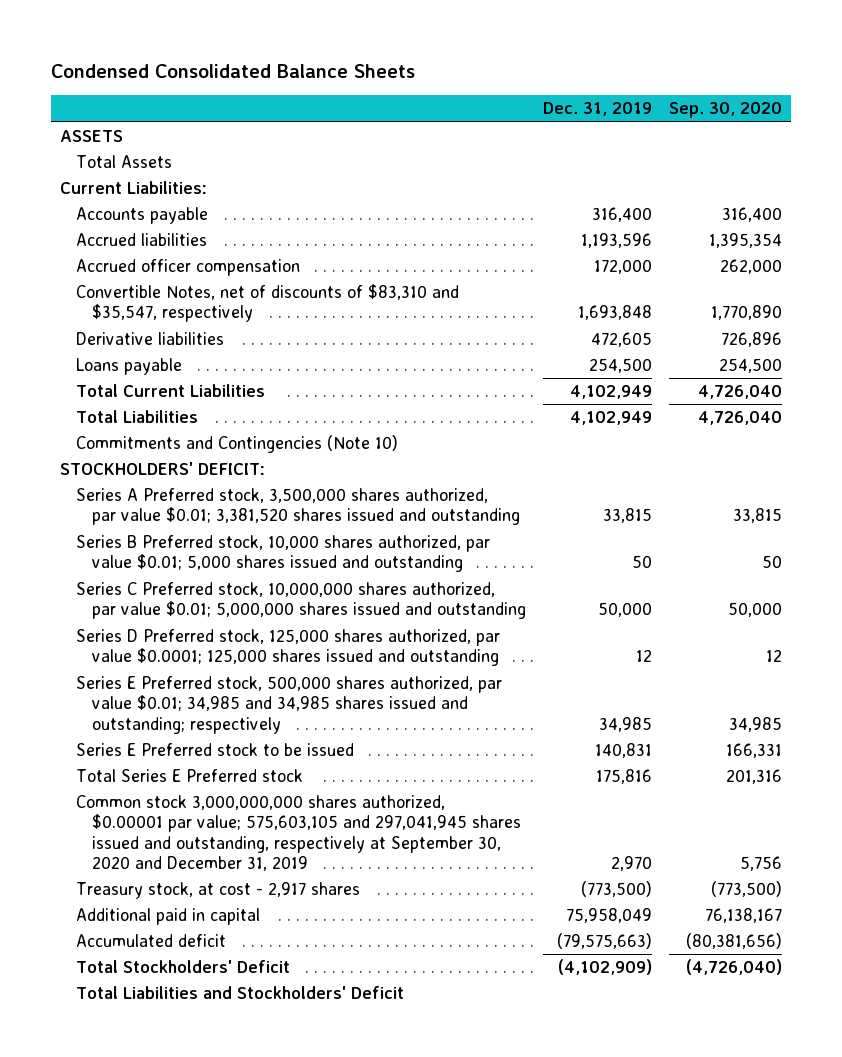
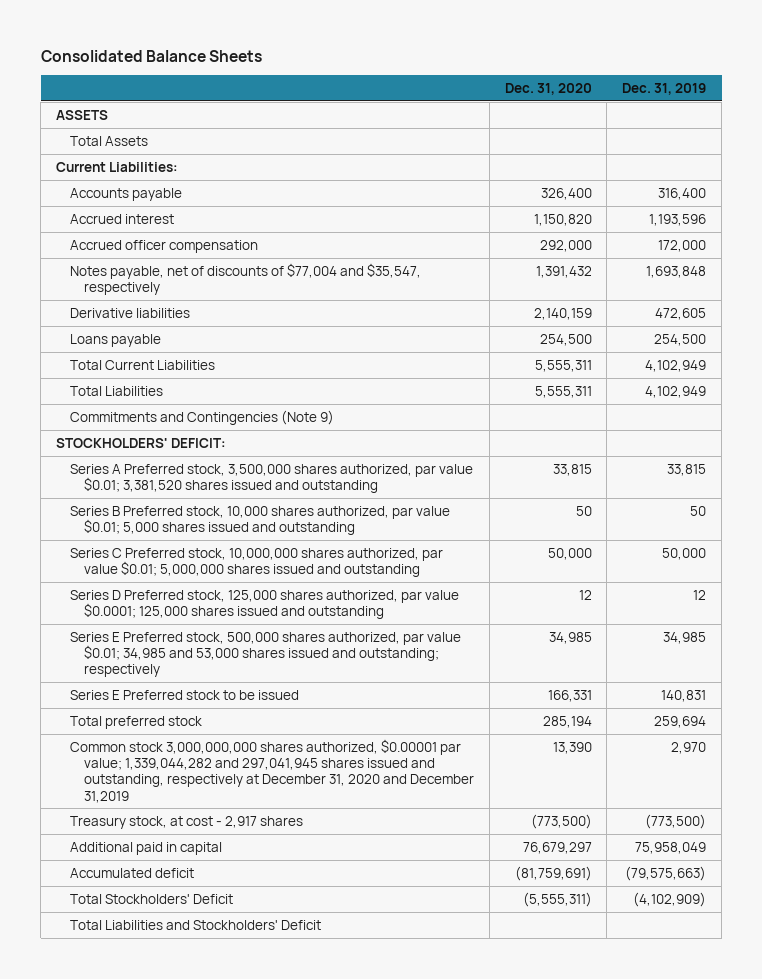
- Condensed Consolidated Balance Sheets
+ Consolidated Balance Sheets
- | Dec. 31, 2019 | Sep. 30, 2020
+ | Dec. 31, 2020 | Dec. 31, 2019
- Accrued liabilities | 1,193,596 | 1,395,354
+ Accrued interest | 1,150,820 | 1,193,596
- Convertible Notes, net of discounts of $83,310 and $35,547, respectively | 1,693,848 | 1,770,890
+ Notes payable, net of discounts of $77,004 and $35,547, respectively | 1,391,432 | 1,693,848
- Commitments and Contingencies (Note 10)
+ Commitments and Contingencies (Note 9)
- Series E Preferred stock, 500,000 shares authorized, par value $0.01; 34,985 and 34,985 shares issued and outstanding; respectively | 34,985 | 34,985
+ Series E Preferred stock, 500,000 shares authorized, par value $0.01; 34,985 and 53,000 shares issued and outstanding; respectively | 34,985 | 34,985
- Total Series E Preferred stock | 175,816 | 201,316
- Common stock 3,000,000,000 shares authorized, $0.00001 par value; 575,603,105 and 297,041,945 shares issued and outstanding, respectively at September 30, 2020 and December 31, 2019 | 2,970 | 5,756
+ Total preferred stock | 285,194 | 259,694
+ Common stock 3,000,000,000 shares authorized, $0.00001 par value; 1,339,044,282 and 297,041,945 shares issued and outstanding, respectively at December 31, 2020 and December 31,2019 | 13,390 | 2,970

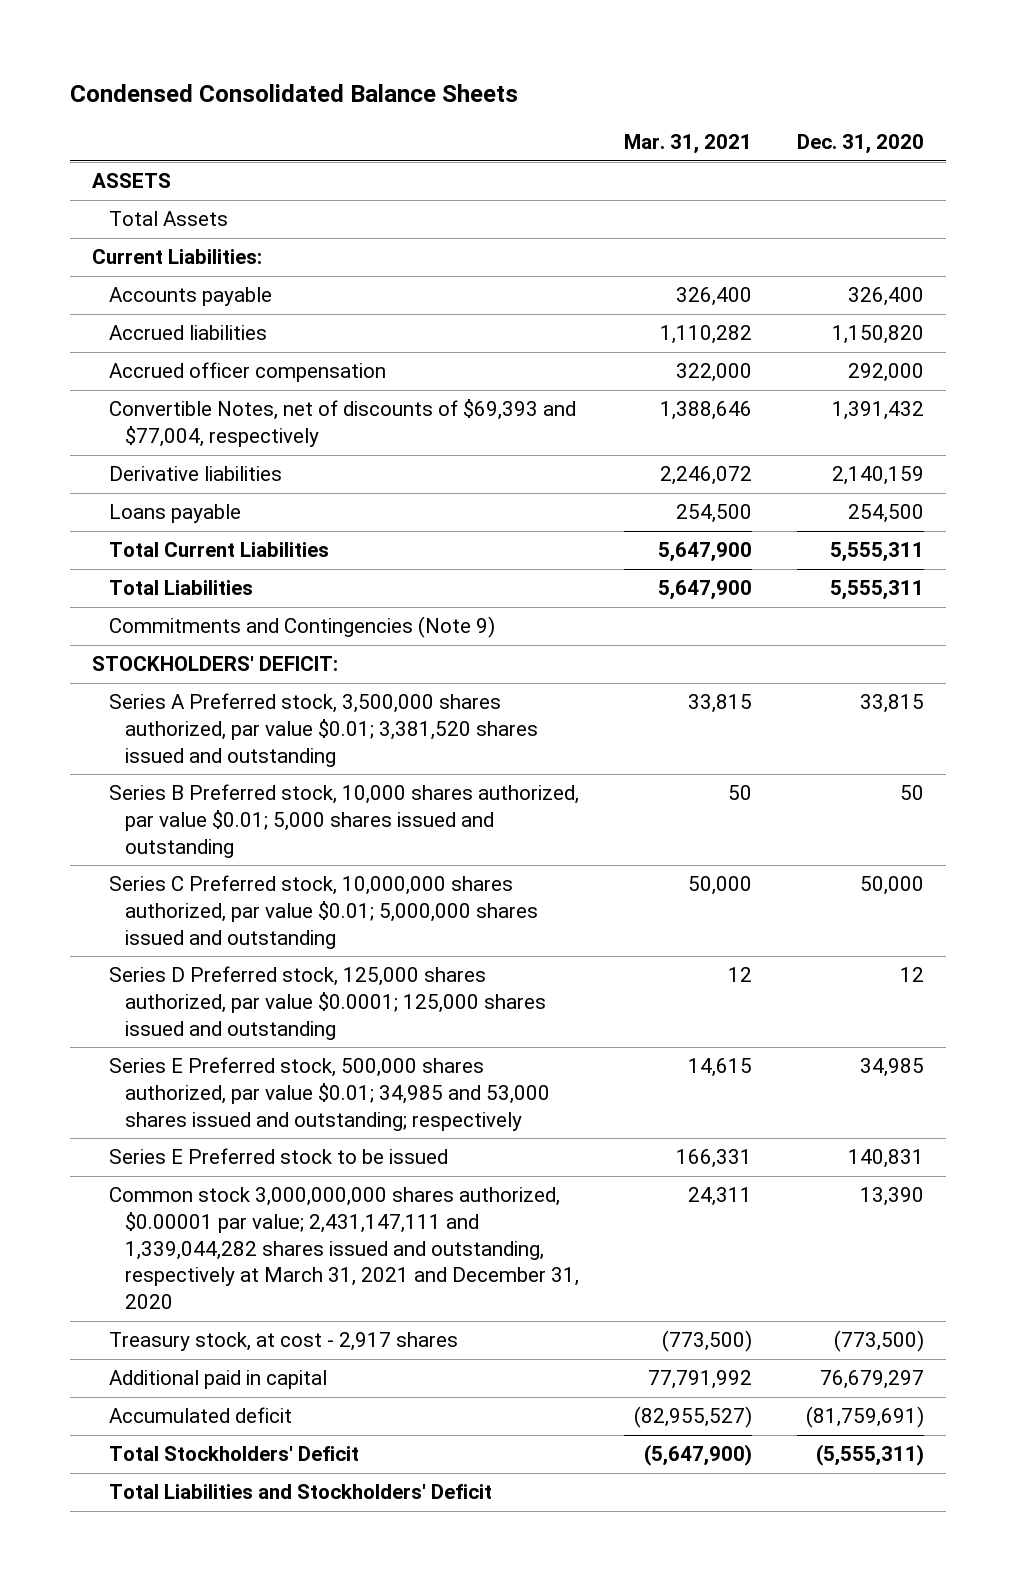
- Consolidated Balance Sheets
+ Condensed Consolidated Balance Sheets
- | Dec. 31, 2020 | Dec. 31, 2019
+ | Mar. 31, 2021 | Dec. 31, 2020
- Accrued interest | 1,150,820 | 1,193,596
+ Accrued liabilities | 1,110,282 | 1,150,820
- Notes payable, net of discounts of $77,004 and $35,547, respectively | 1,391,432 | 1,693,848
+ Convertible Notes, net of discounts of $69,393 and $77,004, respectively | 1,388,646 | 1,391,432
- Series E Preferred stock to be issued | 166,331 | 140,831
- Total preferred stock | 285,194 | 259,694
- Common stock 3,000,000,000 shares authorized, $0.00001 par value; 1,339,044,282 and 297,041,945 shares issued and outstanding, respectively at December 31, 2020 and December 31,2019 | 13,390 | 2,970
+ Series E Preferred stock to be issued | 166,331 | 140,831
+ Common stock 3,000,000,000 shares authorized, $0.00001 par value; 2,431,147,111 and 1,339,044,282 shares issued and outstanding, respectively at March 31, 2021 and December 31, 2020 | 24,311 | 13,390

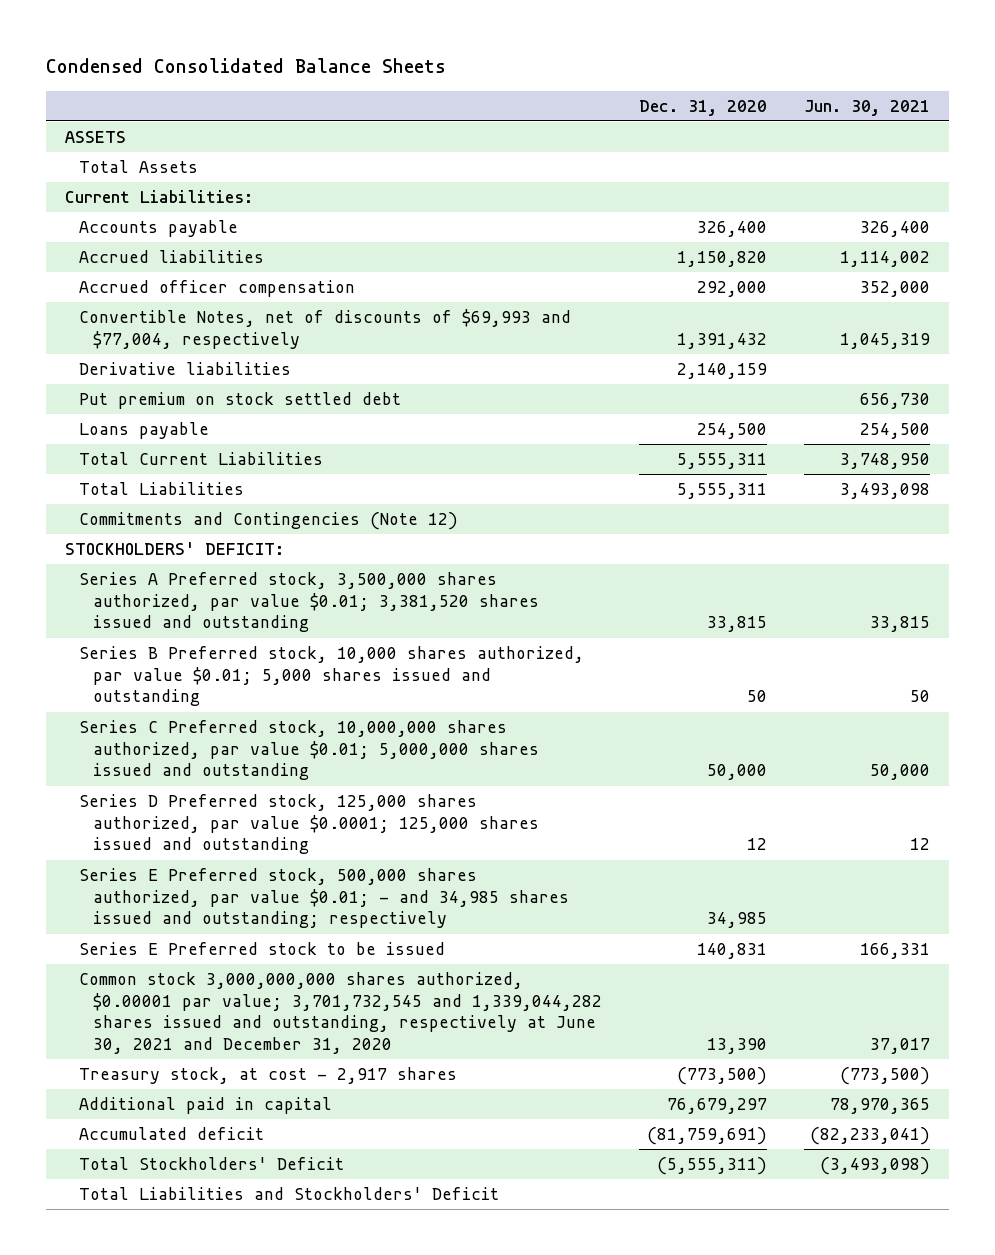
- | Mar. 31, 2021 | Dec. 31, 2020
+ | Dec. 31, 2020 | Jun. 30, 2021
- Convertible Notes, net of discounts of $69,393 and $77,004, respectively | 1,388,646 | 1,391,432
+ Convertible Notes, net of discounts of $69,993 and $77,004, respectively | 1,391,432 | 1,045,319
+ Put premium on stock settled debt | | 656,730
- Commitments and Contingencies (Note 9)
+ Commitments and Contingencies (Note 12)
- Series E Preferred stock, 500,000 shares authorized, par value $0.01; 34,985 and 53,000 shares issued and outstanding; respectively | 14,615 | 34,985
+ Series E Preferred stock, 500,000 shares authorized, par value $0.01; - and 34,985 shares issued and outstanding; respectively | 34,985 |
- Common stock 3,000,000,000 shares authorized, $0.00001 par value; 2,431,147,111 and 1,339,044,282 shares issued and outstanding, respectively at March 31, 2021 and December 31, 2020 | 24,311 | 13,390
+ Common stock 3,000,000,000 shares authorized, $0.00001 par value; 3,701,732,545 and 1,339,044,282 shares issued and outstanding, respectively at June 30, 2021 and December 31, 2020 | 13,390 | 37,017

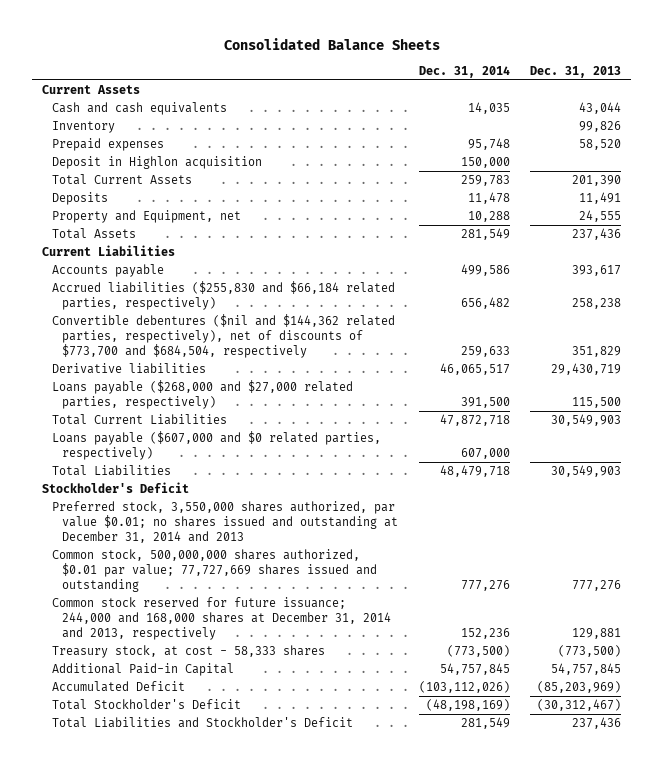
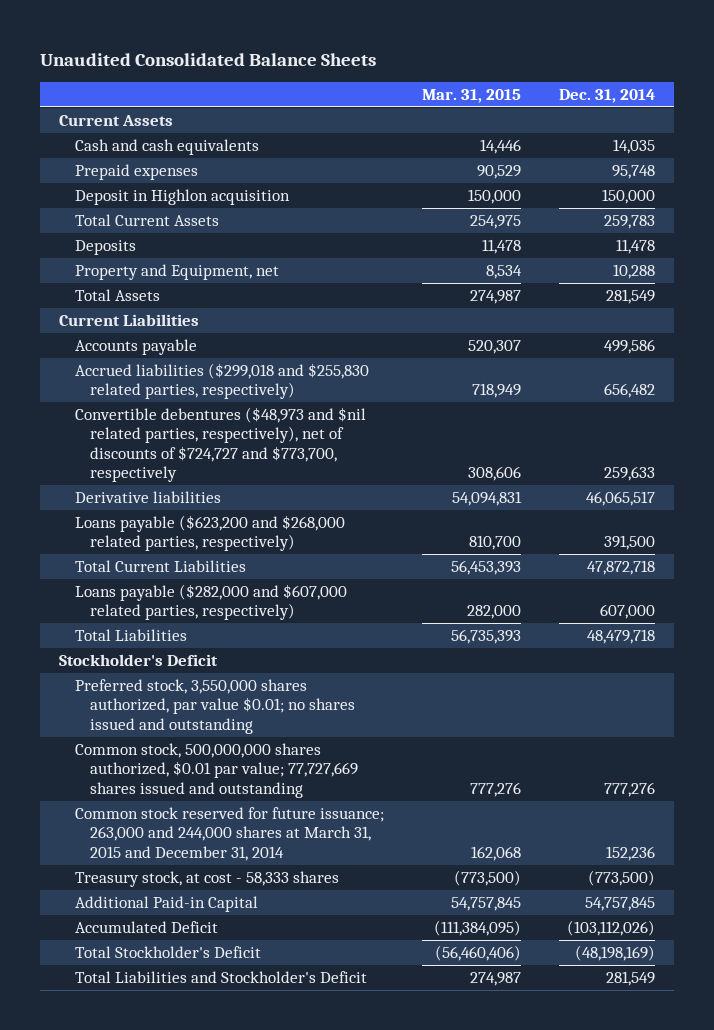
- Consolidated Balance Sheets
+ Unaudited Consolidated Balance Sheets
- | Dec. 31, 2014 | Dec. 31, 2013
+ | Mar. 31, 2015 | Dec. 31, 2014
- Inventory | | 99,826
- Accrued liabilities ($255,830 and $66,184 related parties, respectively) | 656,482 | 258,238
- Convertible debentures ($nil and $144,362 related parties, respectively), net of discounts of $773,700 and $684,504, respectively | 259,633 | 351,829
+ Accrued liabilities ($299,018 and $255,830 related parties, respectively) | 718,949 | 656,482
+ Convertible debentures ($48,973 and $nil related parties, respectively), net of discounts of $724,727 and $773,700, respectively | 308,606 | 259,633
- Loans payable ($268,000 and $27,000 related parties, respectively) | 391,500 | 115,500
+ Loans payable ($623,200 and $268,000 related parties, respectively) | 810,700 | 391,500
- Loans payable ($607,000 and $0 related parties, respectively) | 607,000 |
+ Loans payable ($282,000 and $607,000 related parties, respectively) | 282,000 | 607,000
- Preferred stock, 3,550,000 shares authorized, par value $0.01; no shares issued and outstanding at December 31, 2014 and 2013
+ Preferred stock, 3,550,000 shares authorized, par value $0.01; no shares issued and outstanding
- Common stock reserved for future issuance; 244,000 and 168,000 shares at December 31, 2014 and 2013, respectively | 152,236 | 129,881
+ Common stock reserved for future issuance; 263,000 and 244,000 shares at March 31, 2015 and December 31, 2014 | 162,068 | 152,236

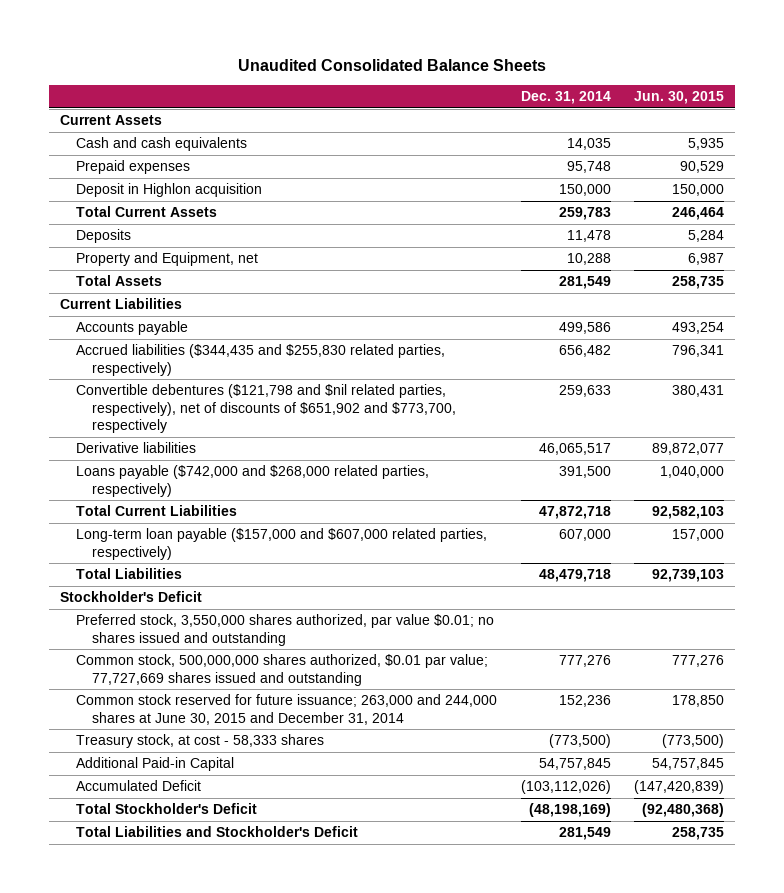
- | Mar. 31, 2015 | Dec. 31, 2014
+ | Dec. 31, 2014 | Jun. 30, 2015
- Accrued liabilities ($299,018 and $255,830 related parties, respectively) | 718,949 | 656,482
- Convertible debentures ($48,973 and $nil related parties, respectively), net of discounts of $724,727 and $773,700, respectively | 308,606 | 259,633
+ Accrued liabilities ($344,435 and $255,830 related parties, respectively) | 656,482 | 796,341
+ Convertible debentures ($121,798 and $nil related parties, respectively), net of discounts of $651,902 and $773,700, respectively | 259,633 | 380,431
- Loans payable ($623,200 and $268,000 related parties, respectively) | 810,700 | 391,500
+ Loans payable ($742,000 and $268,000 related parties, respectively) | 391,500 | 1,040,000
- Loans payable ($282,000 and $607,000 related parties, respectively) | 282,000 | 607,000
+ Long-term loan payable ($157,000 and $607,000 related parties, respectively) | 607,000 | 157,000
- Common stock reserved for future issuance; 263,000 and 244,000 shares at March 31, 2015 and December 31, 2014 | 162,068 | 152,236
+ Common stock reserved for future issuance; 263,000 and 244,000 shares at June 30, 2015 and December 31, 2014 | 152,236 | 178,850

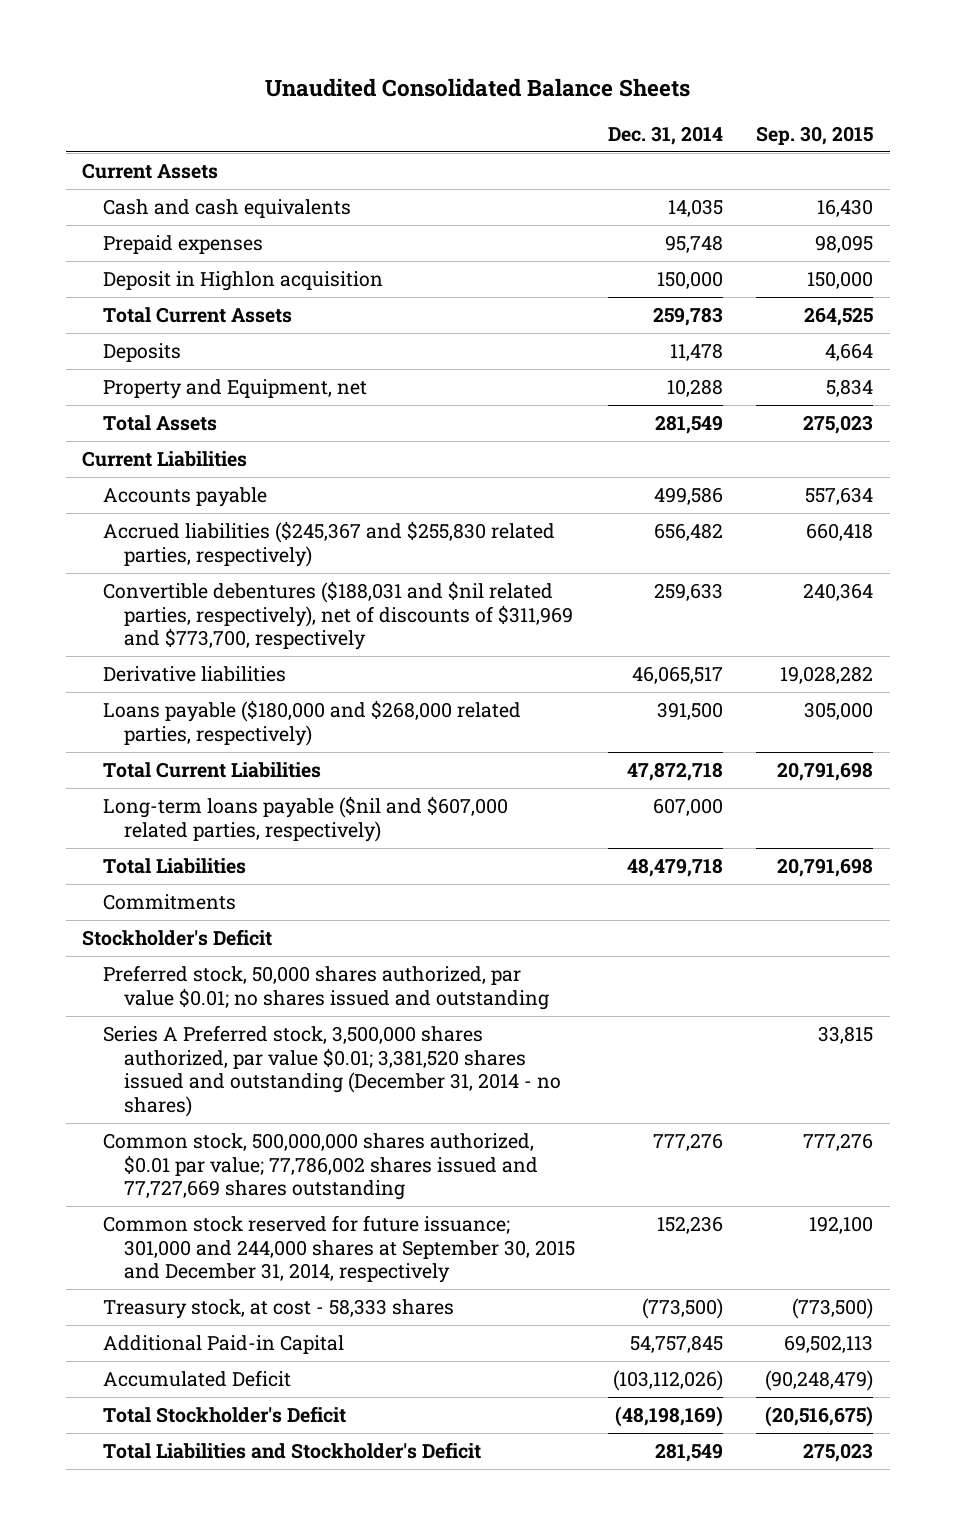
- | Dec. 31, 2014 | Jun. 30, 2015
+ | Dec. 31, 2014 | Sep. 30, 2015
- Accrued liabilities ($344,435 and $255,830 related parties, respectively) | 656,482 | 796,341
- Convertible debentures ($121,798 and $nil related parties, respectively), net of discounts of $651,902 and $773,700, respectively | 259,633 | 380,431
+ Accrued liabilities ($245,367 and $255,830 related parties, respectively) | 656,482 | 660,418
+ Convertible debentures ($188,031 and $nil related parties, respectively), net of discounts of $311,969 and $773,700, respectively | 259,633 | 240,364
- Loans payable ($742,000 and $268,000 related parties, respectively) | 391,500 | 1,040,000
+ Loans payable ($180,000 and $268,000 related parties, respectively) | 391,500 | 305,000
- Long-term loan payable ($157,000 and $607,000 related parties, respectively) | 607,000 | 157,000
+ Long-term loans payable ($nil and $607,000 related parties, respectively) | 607,000 |
+ Commitments
- Preferred stock, 3,550,000 shares authorized, par value $0.01; no shares issued and outstanding
- Common stock, 500,000,000 shares authorized, $0.01 par value; 77,727,669 shares issued and outstanding | 777,276 | 777,276
- Common stock reserved for future issuance; 263,000 and 244,000 shares at June 30, 2015 and December 31, 2014 | 152,236 | 178,850
+ Preferred stock, 50,000 shares authorized, par value $0.01; no shares issued and outstanding
+ Series A Preferred stock, 3,500,000 shares authorized, par value $0.01; 3,381,520 shares issued and outstanding (December 31, 2014 - no shares) | | 33,815
+ Common stock, 500,000,000 shares authorized, $0.01 par value; 77,786,002 shares issued and 77,727,669 shares outstanding | 777,276 | 777,276
+ Common stock reserved for future issuance; 301,000 and 244,000 shares at September 30, 2015 and December 31, 2014, respectively | 152,236 | 192,100

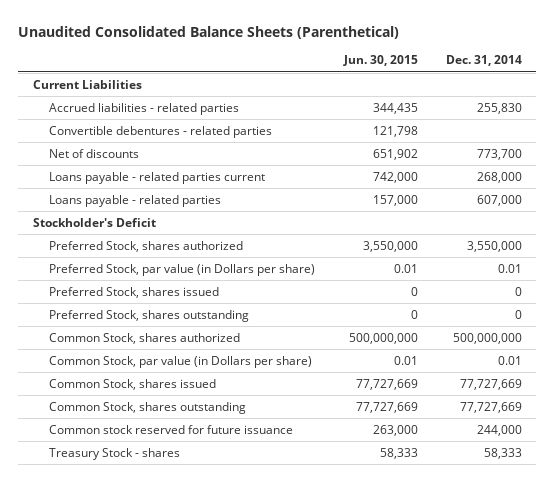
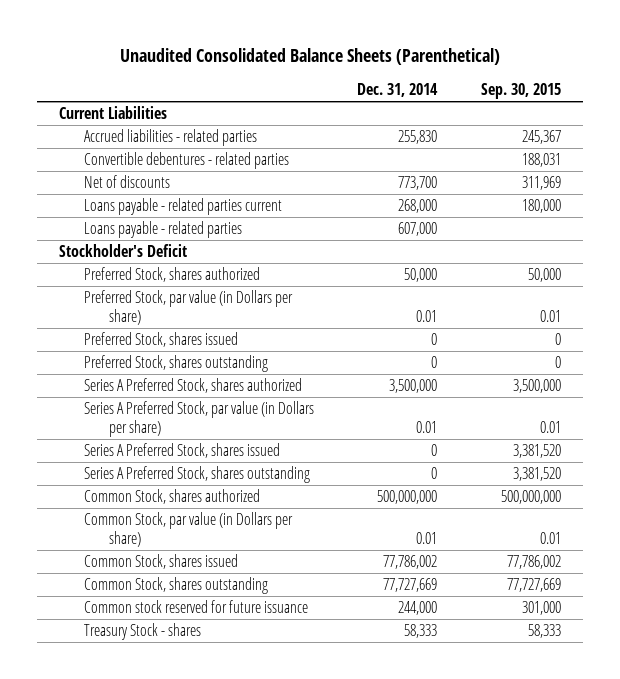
- | Jun. 30, 2015 | Dec. 31, 2014
+ | Dec. 31, 2014 | Sep. 30, 2015
- Preferred Stock, shares authorized | 3,550,000 | 3,550,000
+ Preferred Stock, shares authorized | 50,000 | 50,000
+ Series A Preferred Stock, shares authorized | 3,500,000 | 3,500,000
+ Series A Preferred Stock, par value (in Dollars per share) | 0.01 | 0.01
+ Series A Preferred Stock, shares issued | 0 | 3,381,520
+ Series A Preferred Stock, shares outstanding | 0 | 3,381,520
- Common Stock, shares issued | 77,727,669 | 77,727,669
+ Common Stock, shares issued | 77,786,002 | 77,786,002

